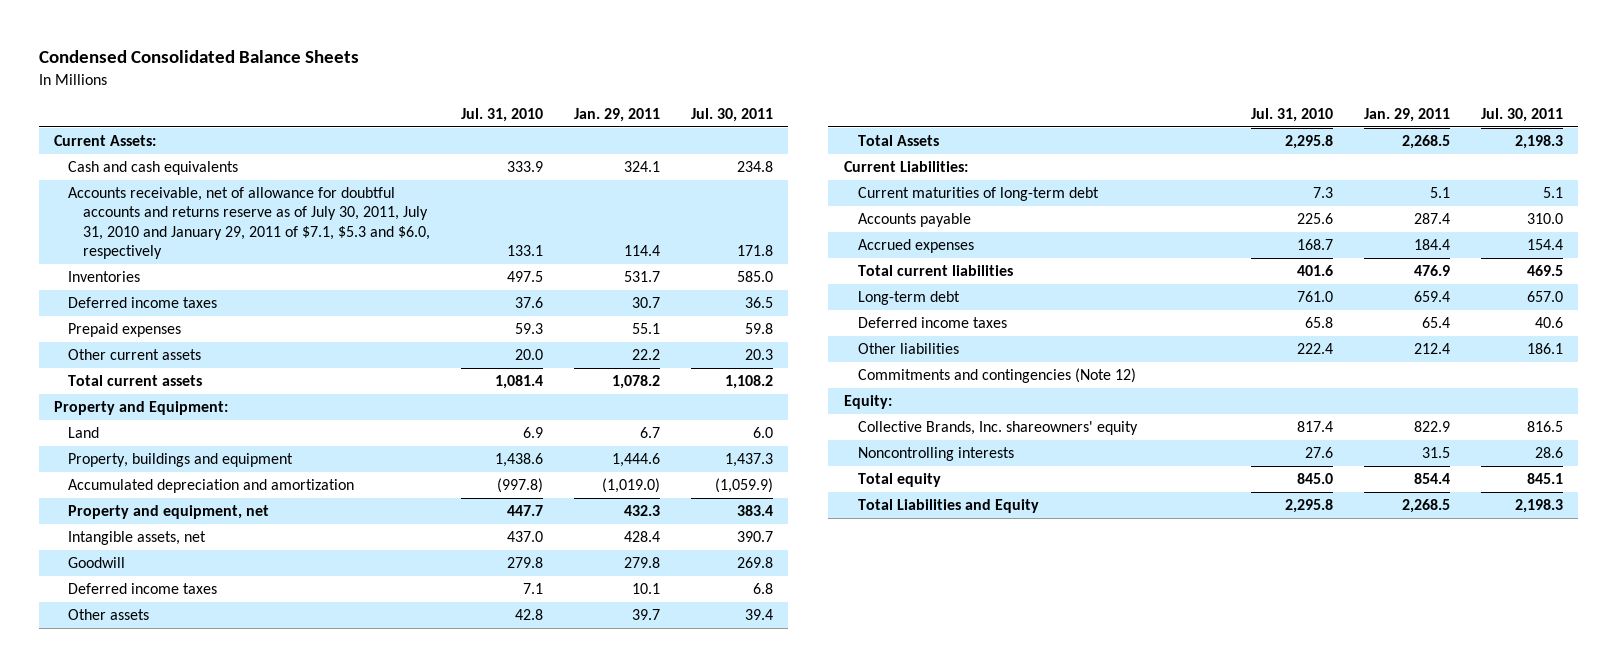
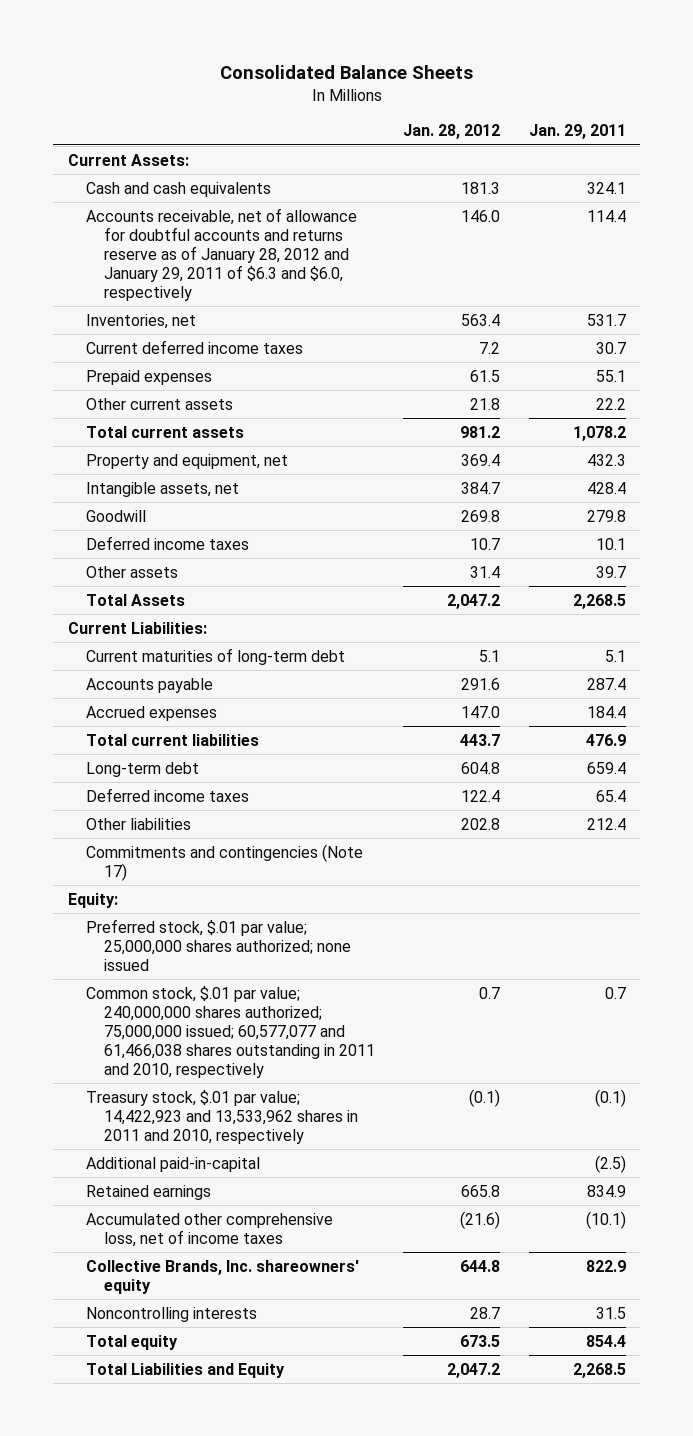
- Condensed Consolidated Balance Sheets
+ Consolidated Balance Sheets
- | Jul. 31, 2010 | Jan. 29, 2011 | Jul. 30, 2011
+ | Jan. 28, 2012 | Jan. 29, 2011
- Accounts receivable, net of allowance for doubtful accounts and returns reserve as of July 30, 2011, July 31, 2010 and January 29, 2011 of $7.1, $5.3 and $6.0, respectively | 133.1 | 114.4 | 171.8
- Inventories | 497.5 | 531.7 | 585.0
- Deferred income taxes | 37.6 | 30.7 | 36.5
+ Accounts receivable, net of allowance for doubtful accounts and returns reserve as of January 28, 2012 and January 29, 2011 of $6.3 and $6.0, respectively | 146.0 | 114.4
+ Inventories, net | 563.4 | 531.7
+ Current deferred income taxes | 7.2 | 30.7
- Property and Equipment:
- Land | 6.9 | 6.7 | 6.0
- Property, buildings and equipment | 1,438.6 | 1,444.6 | 1,437.3
- Accumulated depreciation and amortization | (997.8) | (1,019.0) | (1,059.9)
- Commitments and contingencies (Note 12)
+ Commitments and contingencies (Note 17)
+ Preferred stock, $.01 par value; 25,000,000 shares authorized; none issued
+ Common stock, $.01 par value; 240,000,000 shares authorized; 75,000,000 issued; 60,577,077 and 61,466,038 shares outstanding in 2011 and 2010, respectively | 0.7 | 0.7
+ Treasury stock, $.01 par value; 14,422,923 and 13,533,962 shares in 2011 and 2010, respectively | (0.1) | (0.1)
+ Additional paid-in-capital | | (2.5)
+ Retained earnings | 665.8 | 834.9
+ Accumulated other comprehensive loss, net of income taxes | (21.6) | (10.1)

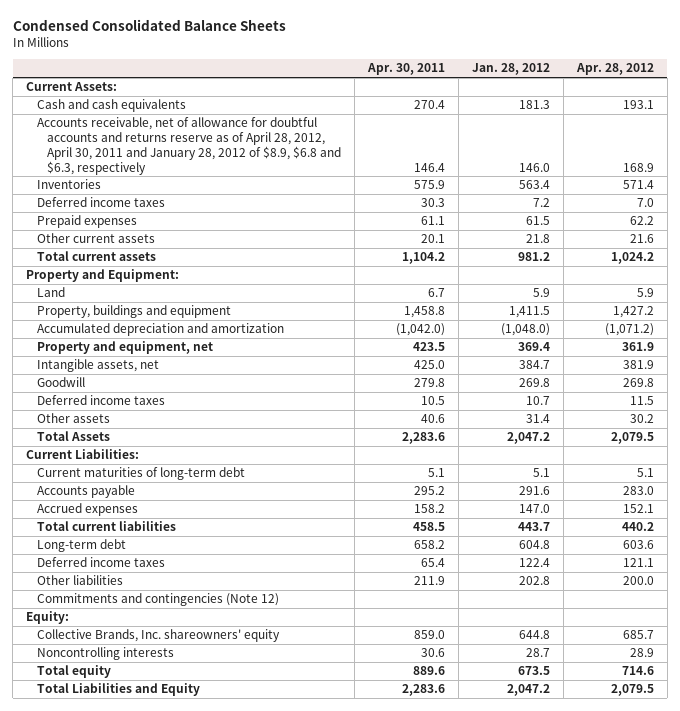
- Consolidated Balance Sheets
+ Condensed Consolidated Balance Sheets
- | Jan. 28, 2012 | Jan. 29, 2011
+ | Apr. 30, 2011 | Jan. 28, 2012 | Apr. 28, 2012
- Accounts receivable, net of allowance for doubtful accounts and returns reserve as of January 28, 2012 and January 29, 2011 of $6.3 and $6.0, respectively | 146.0 | 114.4
- Inventories, net | 563.4 | 531.7
- Current deferred income taxes | 7.2 | 30.7
+ Accounts receivable, net of allowance for doubtful accounts and returns reserve as of April 28, 2012, April 30, 2011 and January 28, 2012 of $8.9, $6.8 and $6.3, respectively | 146.4 | 146.0 | 168.9
+ Inventories | 575.9 | 563.4 | 571.4
+ Deferred income taxes | 30.3 | 7.2 | 7.0
+ Property and Equipment:
+ Land | 6.7 | 5.9 | 5.9
+ Property, buildings and equipment | 1,458.8 | 1,411.5 | 1,427.2
+ Accumulated depreciation and amortization | (1,042.0) | (1,048.0) | (1,071.2)
- Commitments and contingencies (Note 17)
+ Commitments and contingencies (Note 12)
- Preferred stock, $.01 par value; 25,000,000 shares authorized; none issued
- Common stock, $.01 par value; 240,000,000 shares authorized; 75,000,000 issued; 60,577,077 and 61,466,038 shares outstanding in 2011 and 2010, respectively | 0.7 | 0.7
- Treasury stock, $.01 par value; 14,422,923 and 13,533,962 shares in 2011 and 2010, respectively | (0.1) | (0.1)
- Additional paid-in-capital | | (2.5)
- Retained earnings | 665.8 | 834.9
- Accumulated other comprehensive loss, net of income taxes | (21.6) | (10.1)

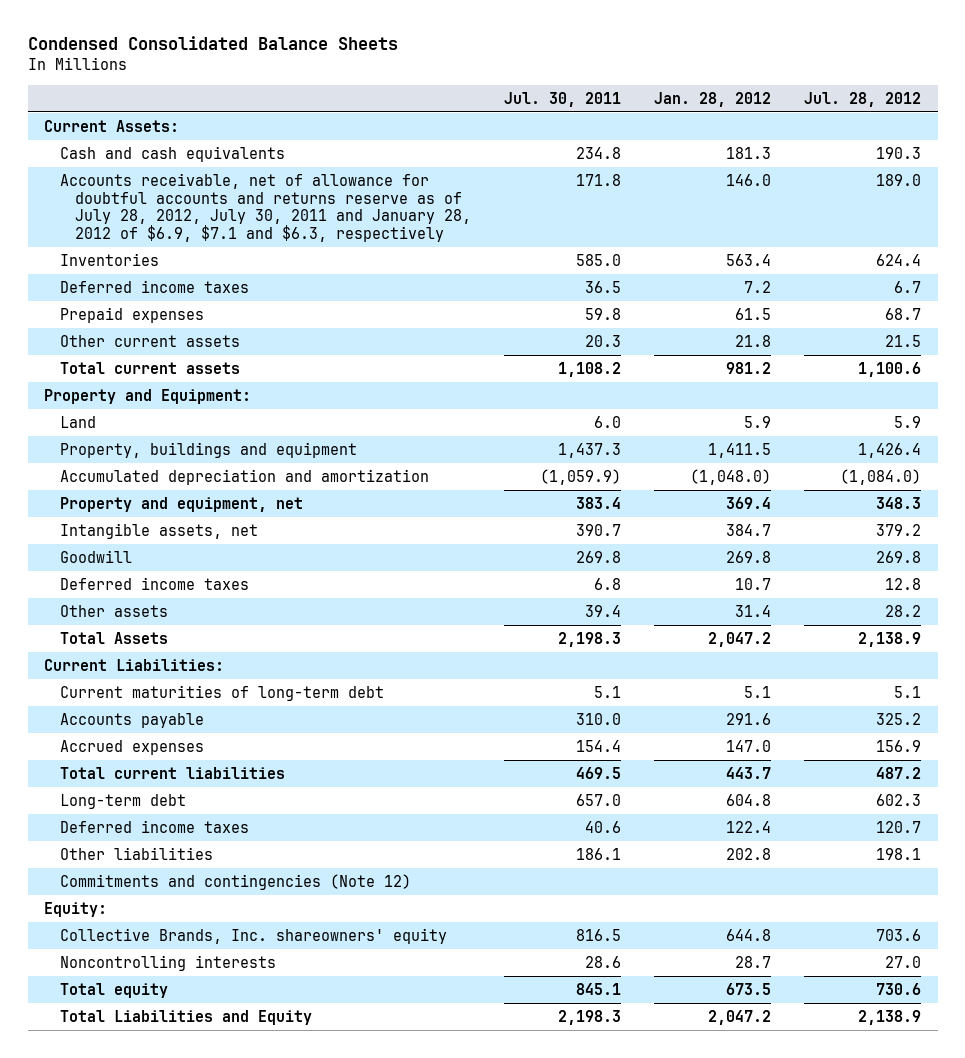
- | Apr. 30, 2011 | Jan. 28, 2012 | Apr. 28, 2012
+ | Jul. 30, 2011 | Jan. 28, 2012 | Jul. 28, 2012
- Accounts receivable, net of allowance for doubtful accounts and returns reserve as of April 28, 2012, April 30, 2011 and January 28, 2012 of $8.9, $6.8 and $6.3, respectively | 146.4 | 146.0 | 168.9
+ Accounts receivable, net of allowance for doubtful accounts and returns reserve as of July 28, 2012, July 30, 2011 and January 28, 2012 of $6.9, $7.1 and $6.3, respectively | 171.8 | 146.0 | 189.0

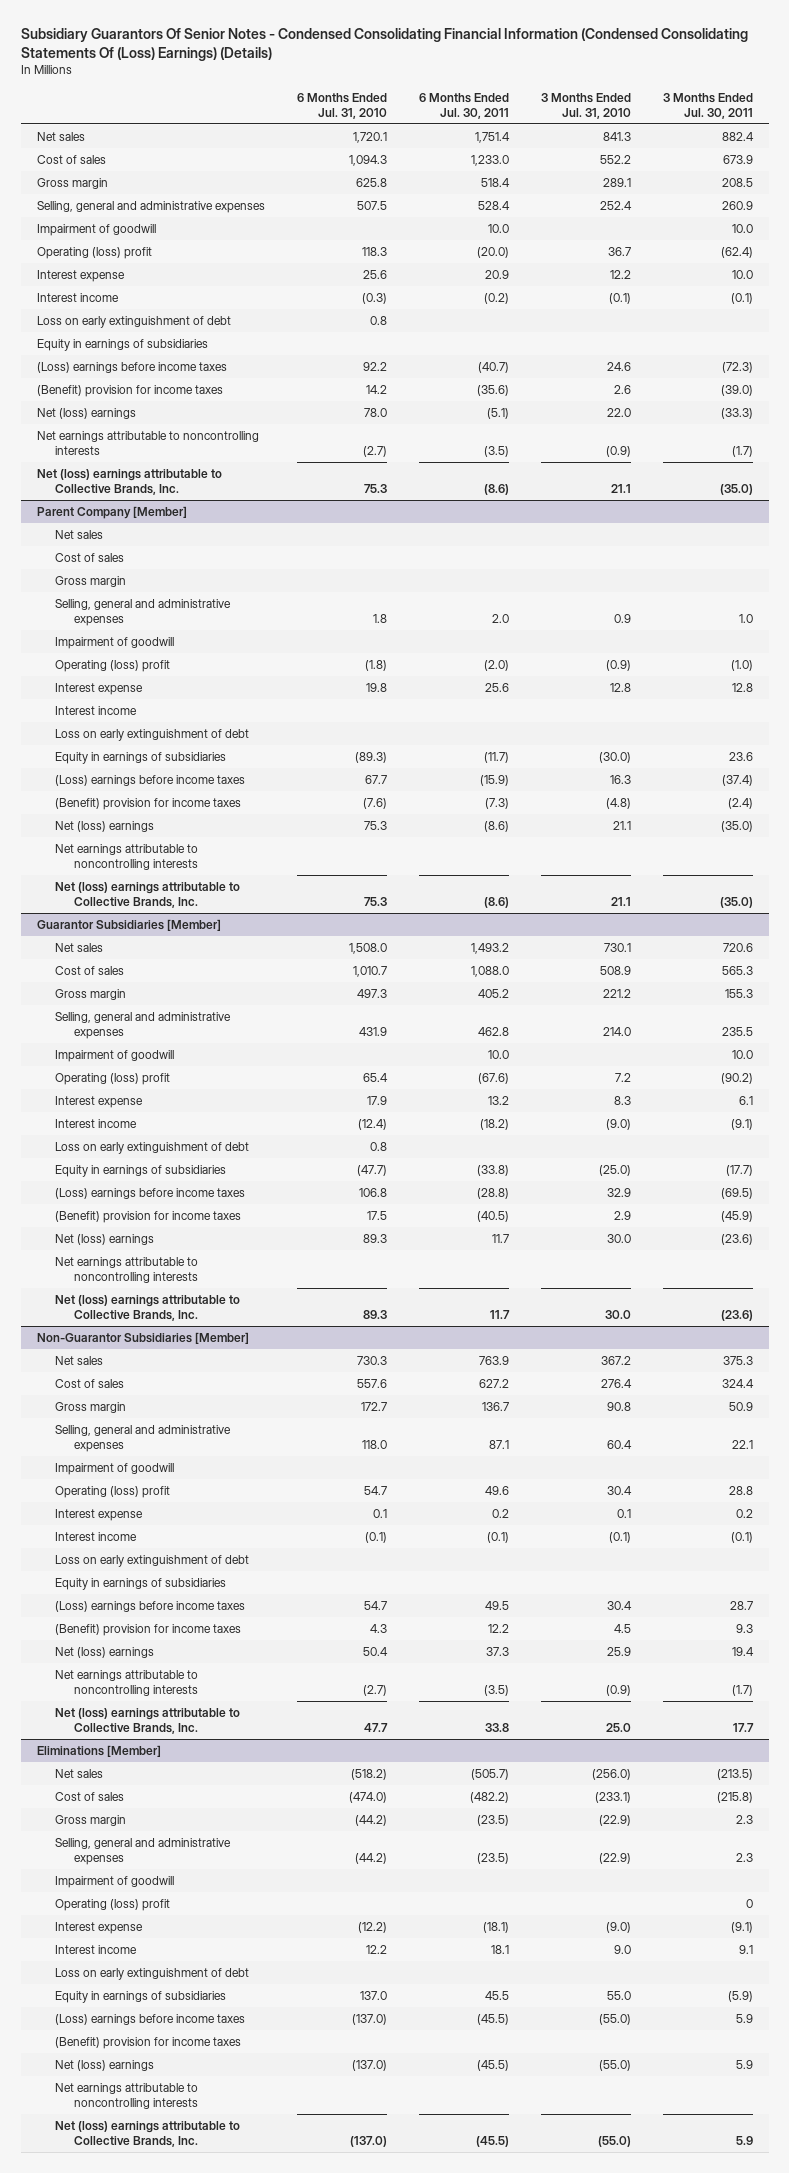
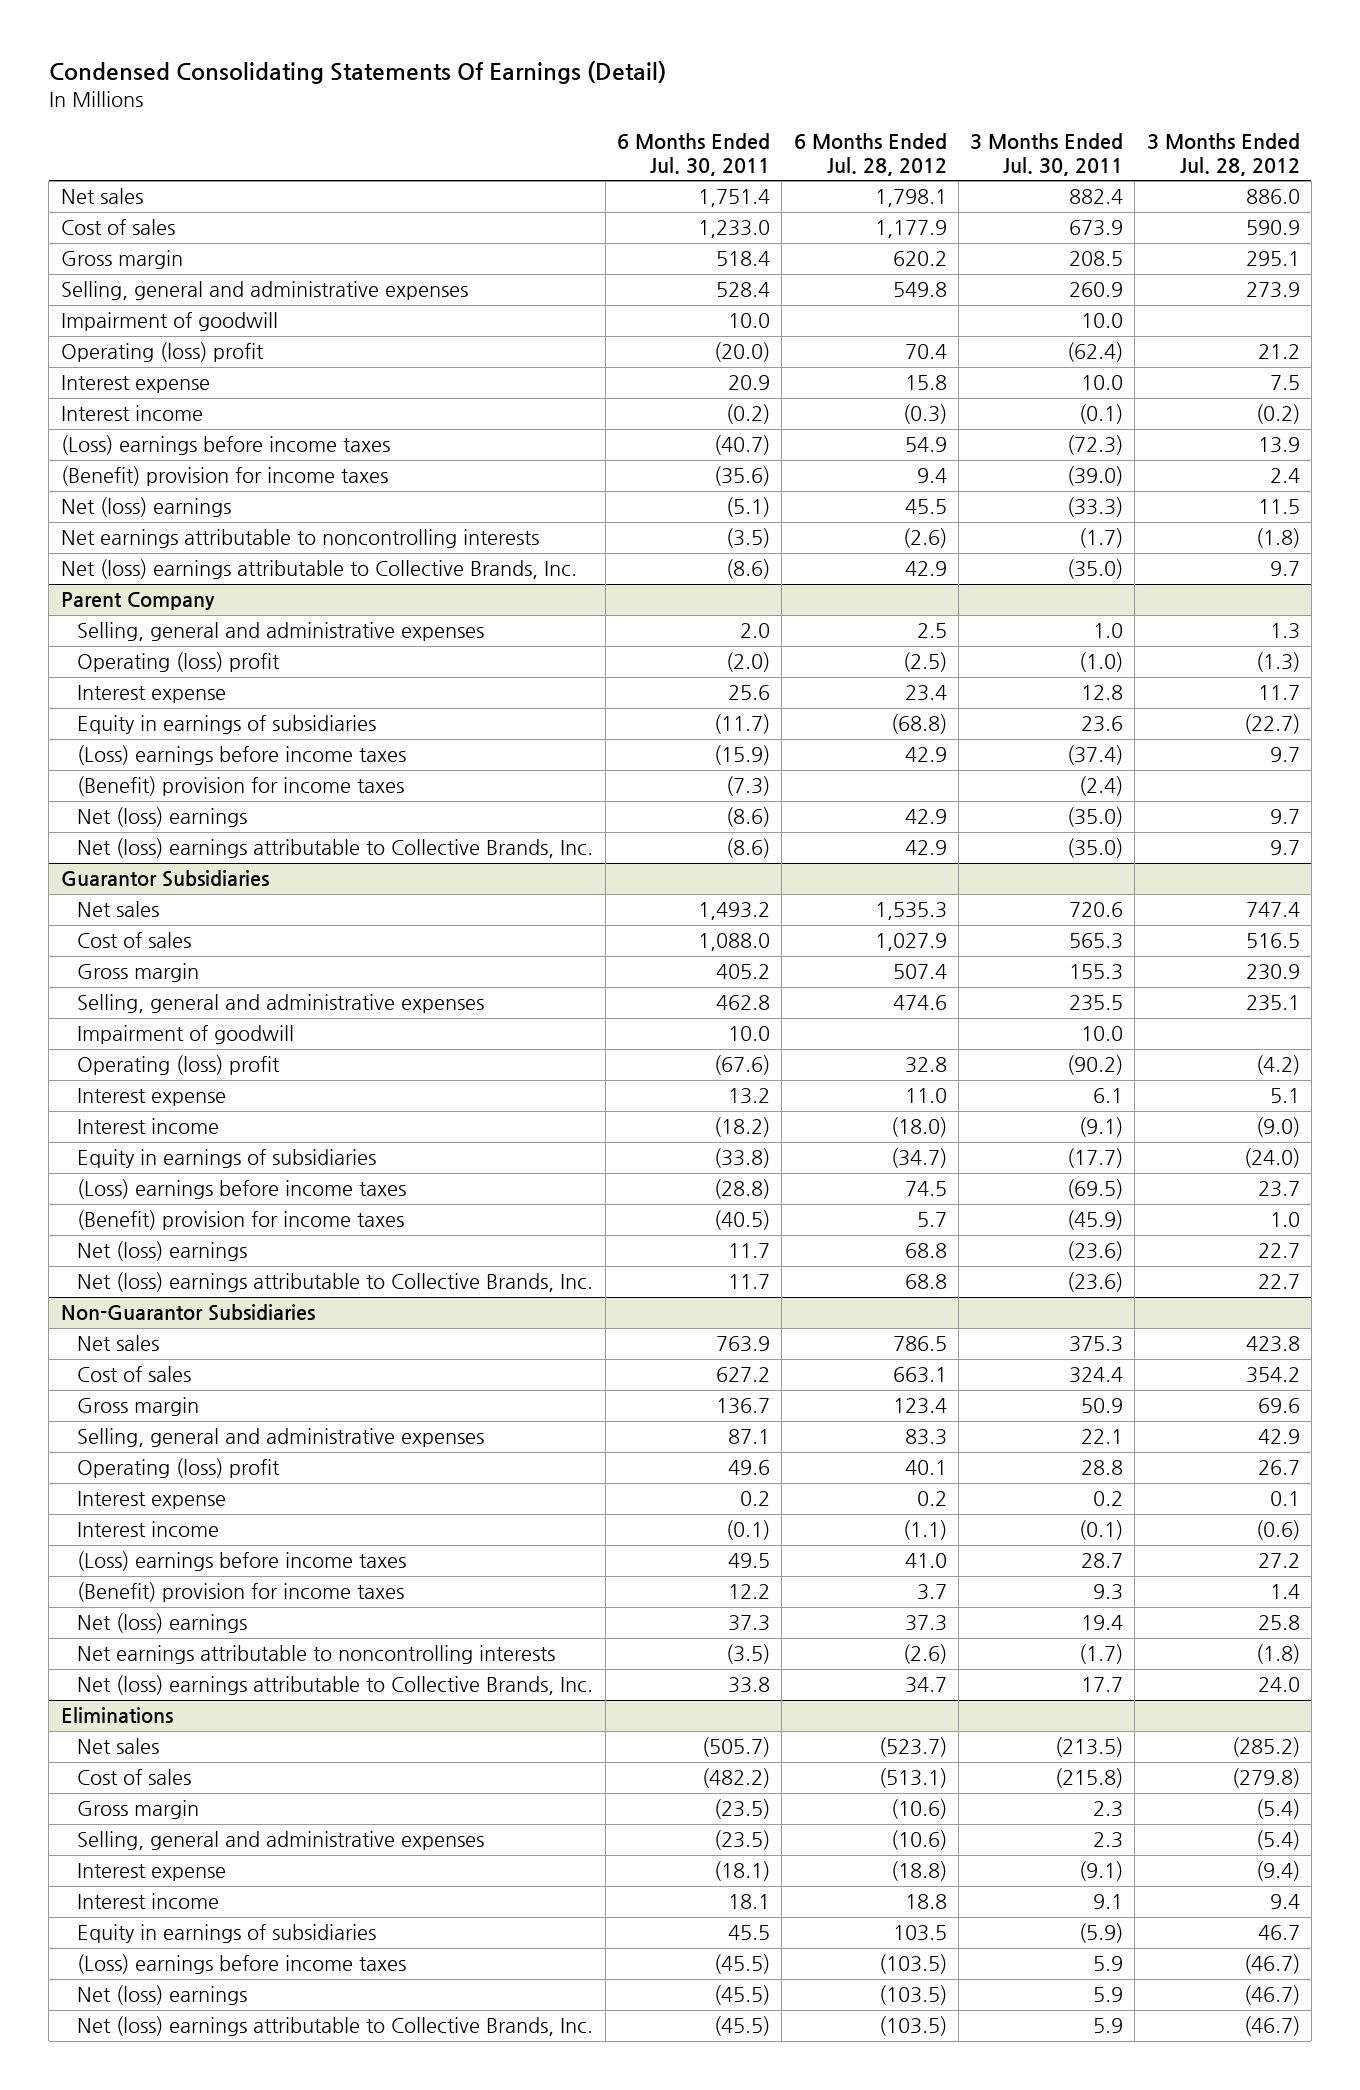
- Subsidiary Guarantors Of Senior Notes - Condensed Consolidating Financial Information (Condensed Consolidating Statements Of (Loss) Earnings) (Details)
+ Condensed Consolidating Statements Of Earnings (Detail)
- | 6 Months Ended Jul. 31, 2010 | 6 Months Ended Jul. 30, 2011 | 3 Months Ended Jul. 31, 2010 | 3 Months Ended Jul. 30, 2011
+ | 6 Months Ended Jul. 30, 2011 | 6 Months Ended Jul. 28, 2012 | 3 Months Ended Jul. 30, 2011 | 3 Months Ended Jul. 28, 2012
- Loss on early extinguishment of debt | 0.8 | | |
- Equity in earnings of subsidiaries
- Parent Company [Member]
- Net sales
- Cost of sales
- Gross margin
+ Parent Company
- Impairment of goodwill
- Interest income
- Loss on early extinguishment of debt
- Net earnings attributable to noncontrolling interests
- Guarantor Subsidiaries [Member]
+ Guarantor Subsidiaries
- Loss on early extinguishment of debt | 0.8 | | |
- Net earnings attributable to noncontrolling interests
- Non-Guarantor Subsidiaries [Member]
+ Non-Guarantor Subsidiaries
- Impairment of goodwill
- Loss on early extinguishment of debt
- Equity in earnings of subsidiaries
- Eliminations [Member]
+ Eliminations
- Impairment of goodwill
- Operating (loss) profit | | | | 0
- Loss on early extinguishment of debt
- (Benefit) provision for income taxes
- Net earnings attributable to noncontrolling interests

